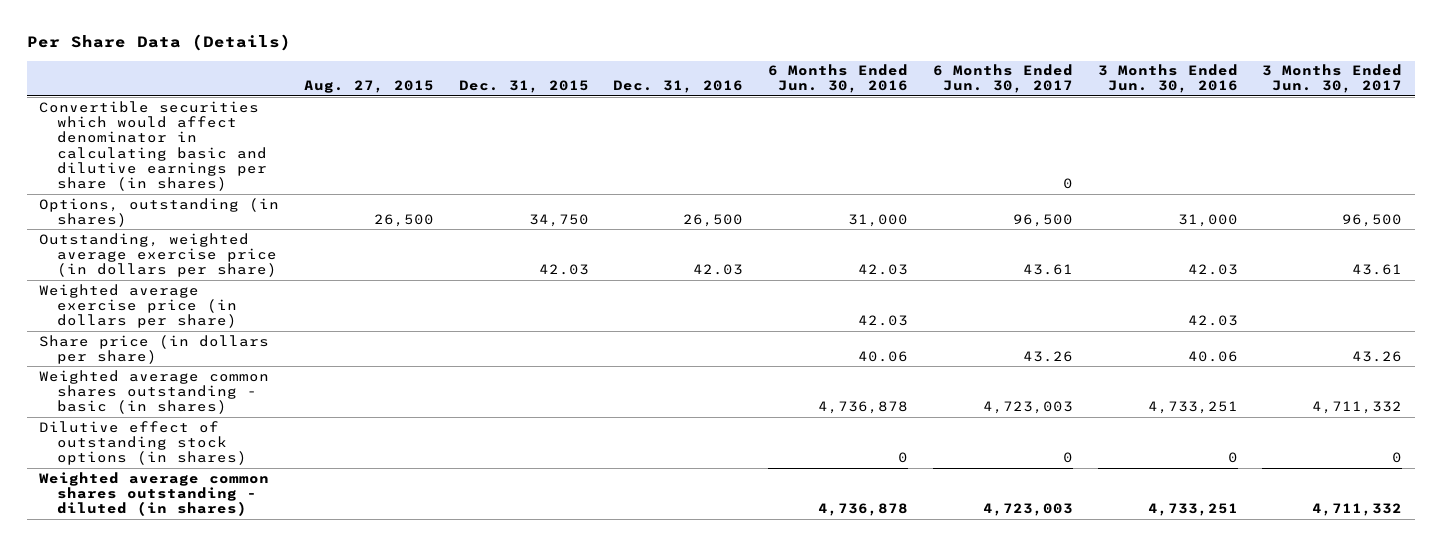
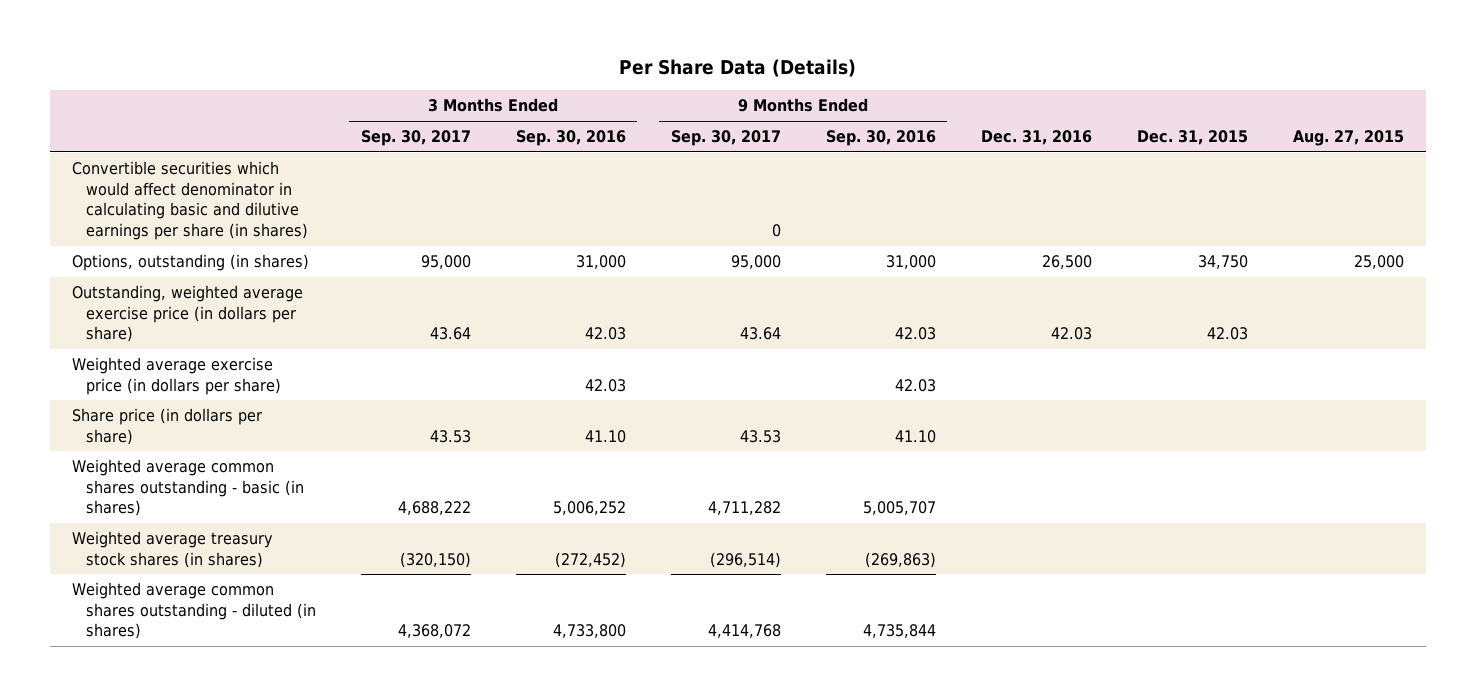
- | Aug. 27, 2015 | Dec. 31, 2015 | Dec. 31, 2016 | 6 Months Ended Jun. 30, 2016 | 6 Months Ended Jun. 30, 2017 | 3 Months Ended Jun. 30, 2016 | 3 Months Ended Jun. 30, 2017
+ | 3 Months Ended Sep. 30, 2017 | 3 Months Ended Sep. 30, 2016 | 9 Months Ended Sep. 30, 2017 | 9 Months Ended Sep. 30, 2016 | Dec. 31, 2016 | Dec. 31, 2015 | Aug. 27, 2015
- Options, outstanding (in shares) | 26,500 | 34,750 | 26,500 | 31,000 | 96,500 | 31,000 | 96,500
+ Options, outstanding (in shares) | 95,000 | 31,000 | 95,000 | 31,000 | 26,500 | 34,750 | 25,000
- Dilutive effect of outstanding stock options (in shares) | | | | 0 | 0 | 0 | 0
+ Weighted average treasury stock shares (in shares) | (320,150) | (272,452) | (296,514) | (269,863) | | |

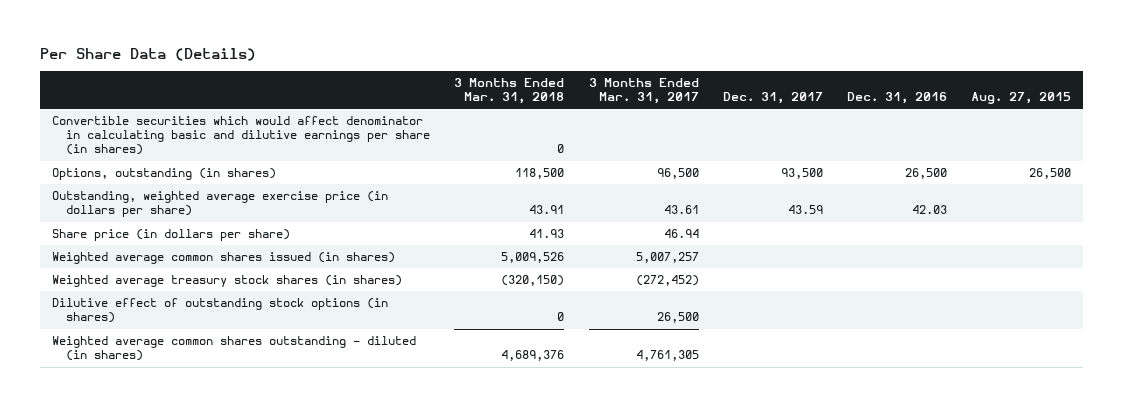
- | 3 Months Ended Sep. 30, 2017 | 3 Months Ended Sep. 30, 2016 | 9 Months Ended Sep. 30, 2017 | 9 Months Ended Sep. 30, 2016 | Dec. 31, 2016 | Dec. 31, 2015 | Aug. 27, 2015
+ | 3 Months Ended Mar. 31, 2018 | 3 Months Ended Mar. 31, 2017 | Dec. 31, 2017 | Dec. 31, 2016 | Aug. 27, 2015
- Options, outstanding (in shares) | 95,000 | 31,000 | 95,000 | 31,000 | 26,500 | 34,750 | 25,000
+ Options, outstanding (in shares) | 118,500 | 96,500 | 93,500 | 26,500 | 26,500
- Weighted average exercise price (in dollars per share) | | 42.03 | | 42.03 | | |
- Weighted average common shares outstanding - basic (in shares) | 4,688,222 | 5,006,252 | 4,711,282 | 5,005,707 | | |
+ Weighted average common shares issued (in shares) | 5,009,526 | 5,007,257 | | |
+ Dilutive effect of outstanding stock options (in shares) | 0 | 26,500 | | |

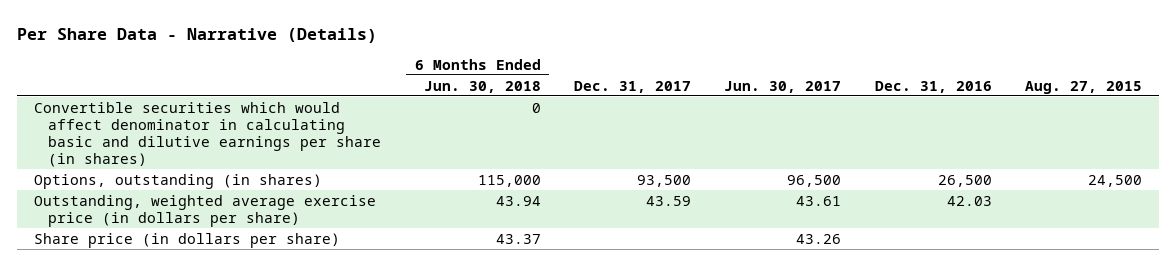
- Per Share Data (Details)
+ Per Share Data - Narrative (Details)
- | 3 Months Ended Mar. 31, 2018 | 3 Months Ended Mar. 31, 2017 | Dec. 31, 2017 | Dec. 31, 2016 | Aug. 27, 2015
+ | 6 Months Ended Jun. 30, 2018 | Dec. 31, 2017 | Jun. 30, 2017 | Dec. 31, 2016 | Aug. 27, 2015
- Options, outstanding (in shares) | 118,500 | 96,500 | 93,500 | 26,500 | 26,500
+ Options, outstanding (in shares) | 115,000 | 93,500 | 96,500 | 26,500 | 24,500
- Weighted average common shares issued (in shares) | 5,009,526 | 5,007,257 | | |
- Weighted average treasury stock shares (in shares) | (320,150) | (272,452) | | |
- Dilutive effect of outstanding stock options (in shares) | 0 | 26,500 | | |
- Weighted average common shares outstanding - diluted (in shares) | 4,689,376 | 4,761,305 | | |

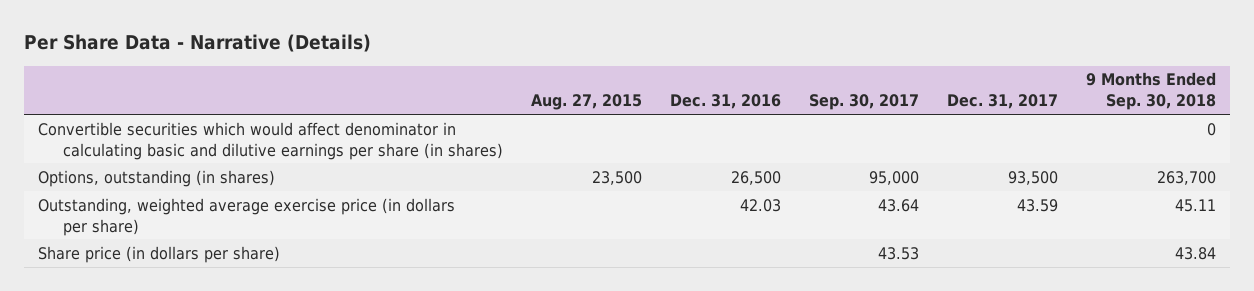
- | 6 Months Ended Jun. 30, 2018 | Dec. 31, 2017 | Jun. 30, 2017 | Dec. 31, 2016 | Aug. 27, 2015
+ | Aug. 27, 2015 | Dec. 31, 2016 | Sep. 30, 2017 | Dec. 31, 2017 | 9 Months Ended Sep. 30, 2018
- Options, outstanding (in shares) | 115,000 | 93,500 | 96,500 | 26,500 | 24,500
+ Options, outstanding (in shares) | 23,500 | 26,500 | 95,000 | 93,500 | 263,700

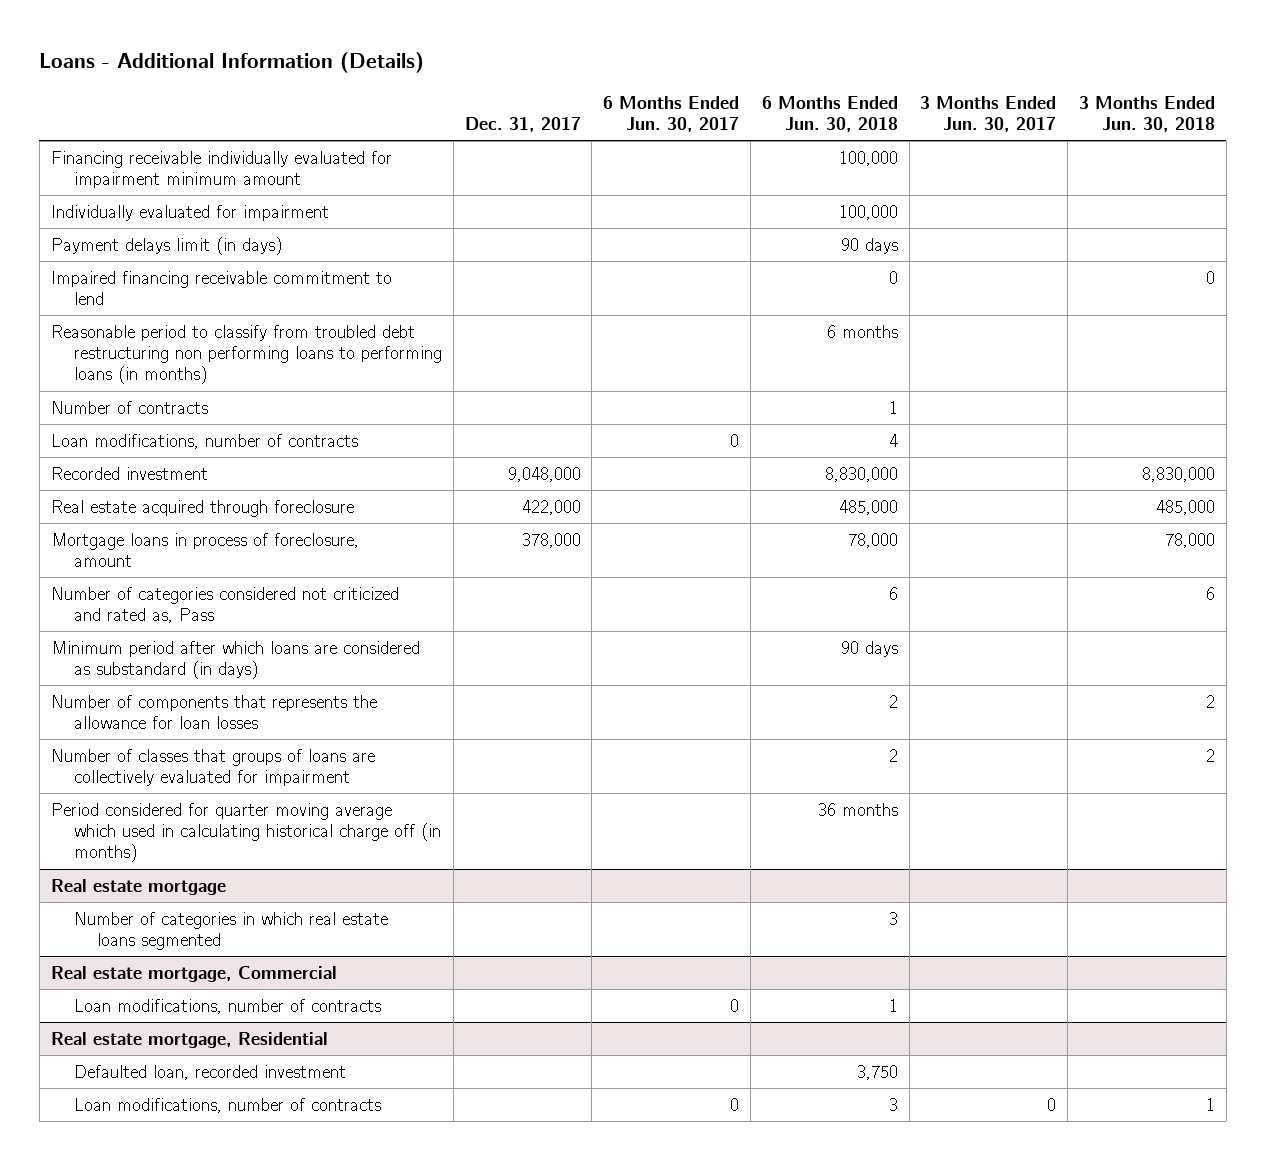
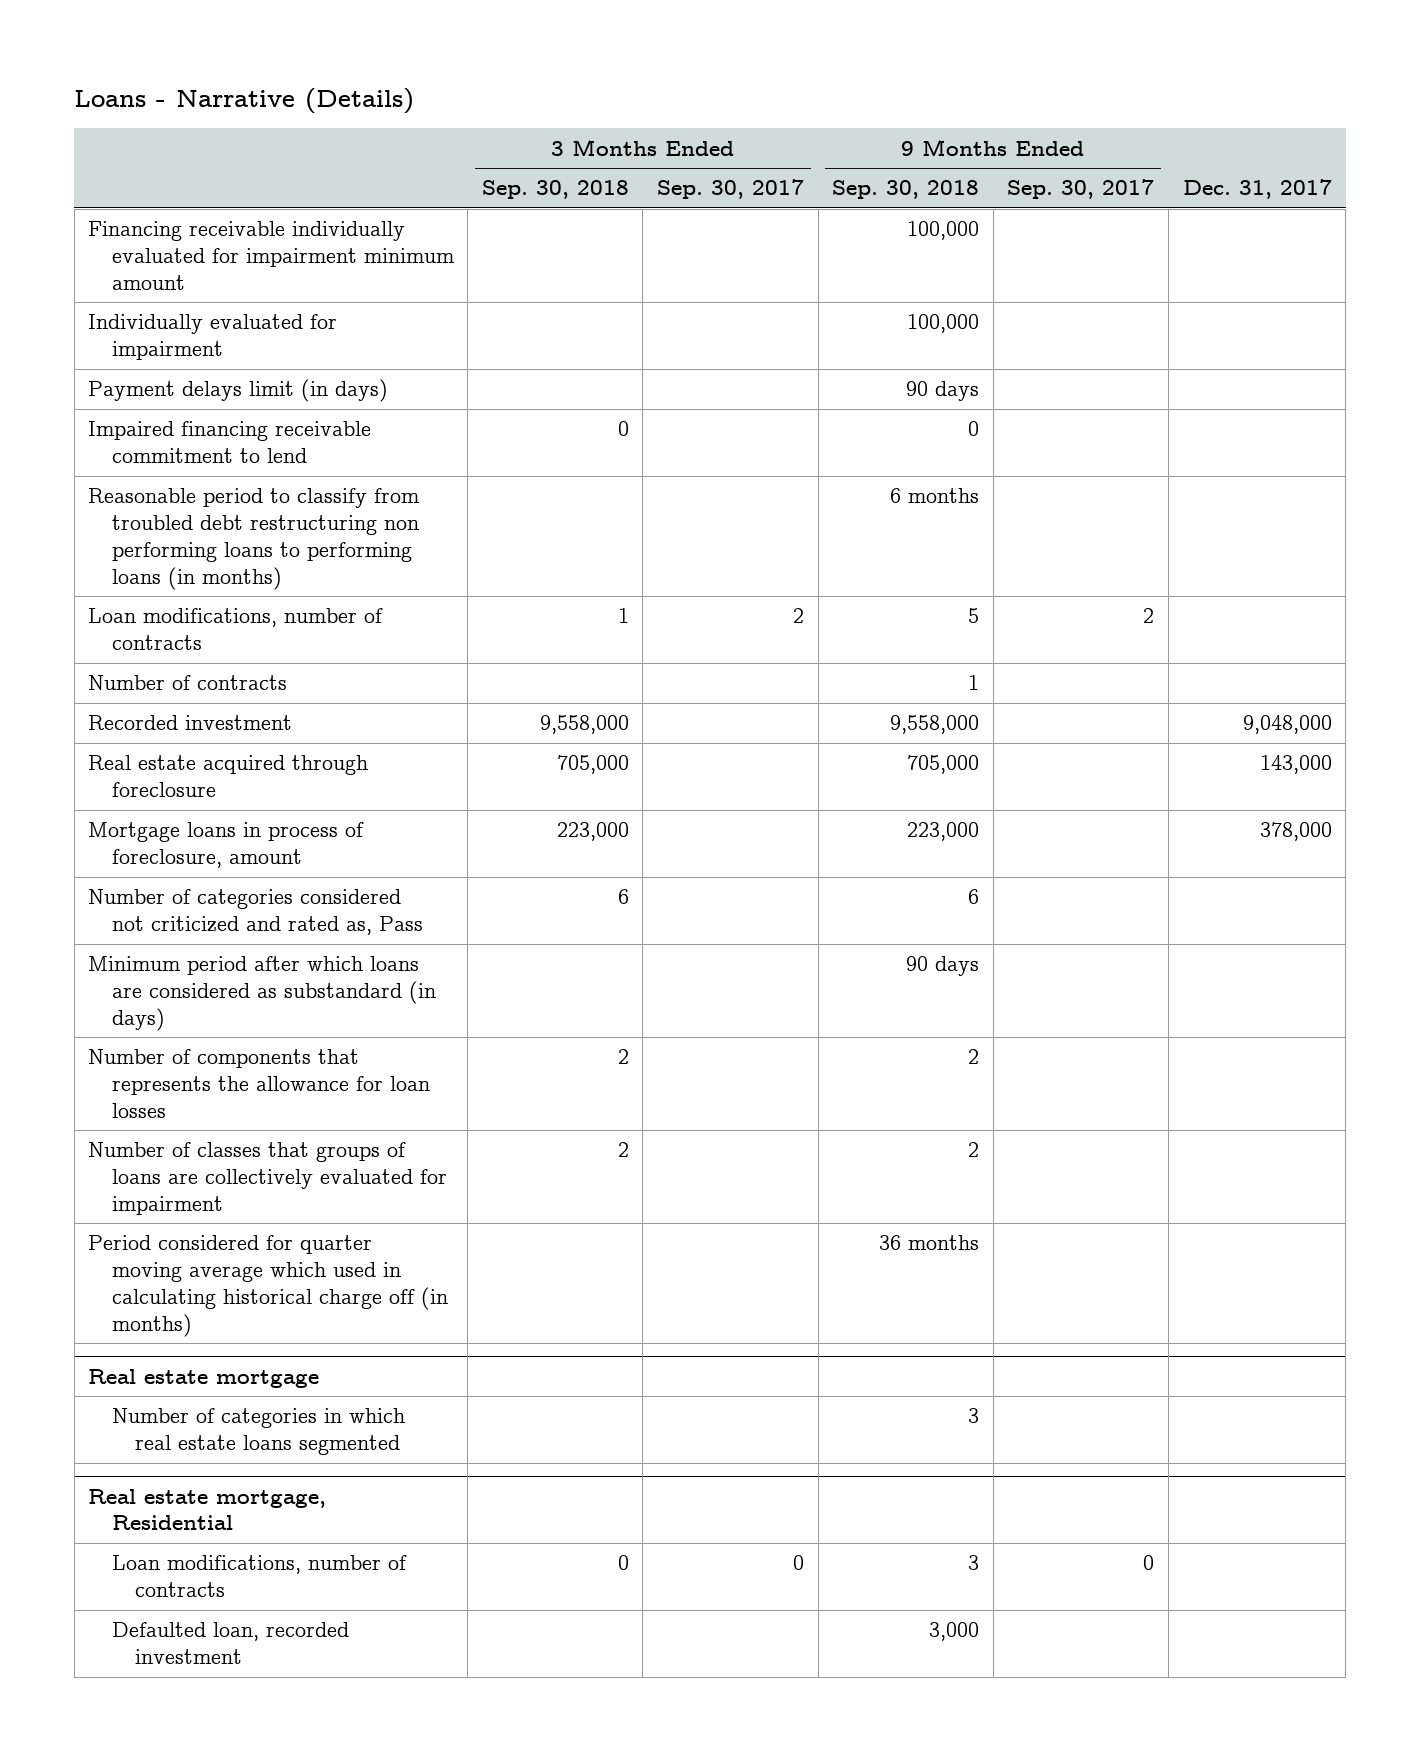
- Loans - Additional Information (Details)
+ Loans - Narrative (Details)
- | Dec. 31, 2017 | 6 Months Ended Jun. 30, 2017 | 6 Months Ended Jun. 30, 2018 | 3 Months Ended Jun. 30, 2017 | 3 Months Ended Jun. 30, 2018
+ | 3 Months Ended Sep. 30, 2018 | 3 Months Ended Sep. 30, 2017 | 9 Months Ended Sep. 30, 2018 | 9 Months Ended Sep. 30, 2017 | Dec. 31, 2017
moved down: Number of contracts | | | 1 | |
- Real estate acquired through foreclosure | 422,000 | | 485,000 | | 485,000
+ Real estate acquired through foreclosure | 705,000 | | 705,000 | | 143,000
- Real estate mortgage, Commercial
- Loan modifications, number of contracts | | 0 | 1 | |
@ Real estate mortgage, Residential
moved down: Defaulted loan, recorded investment | | | 3,000 | |

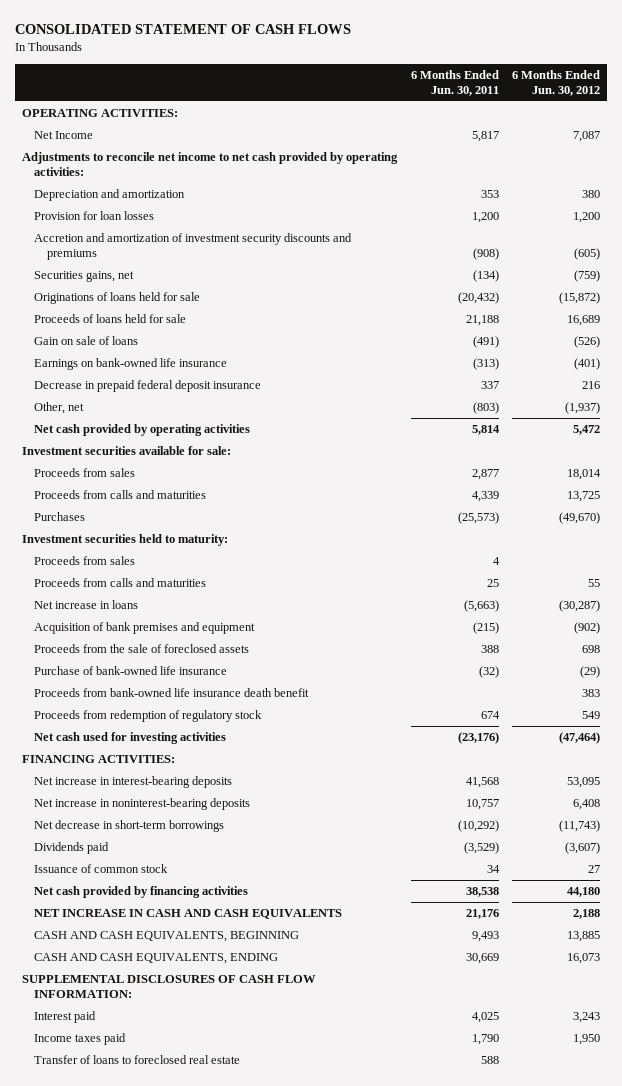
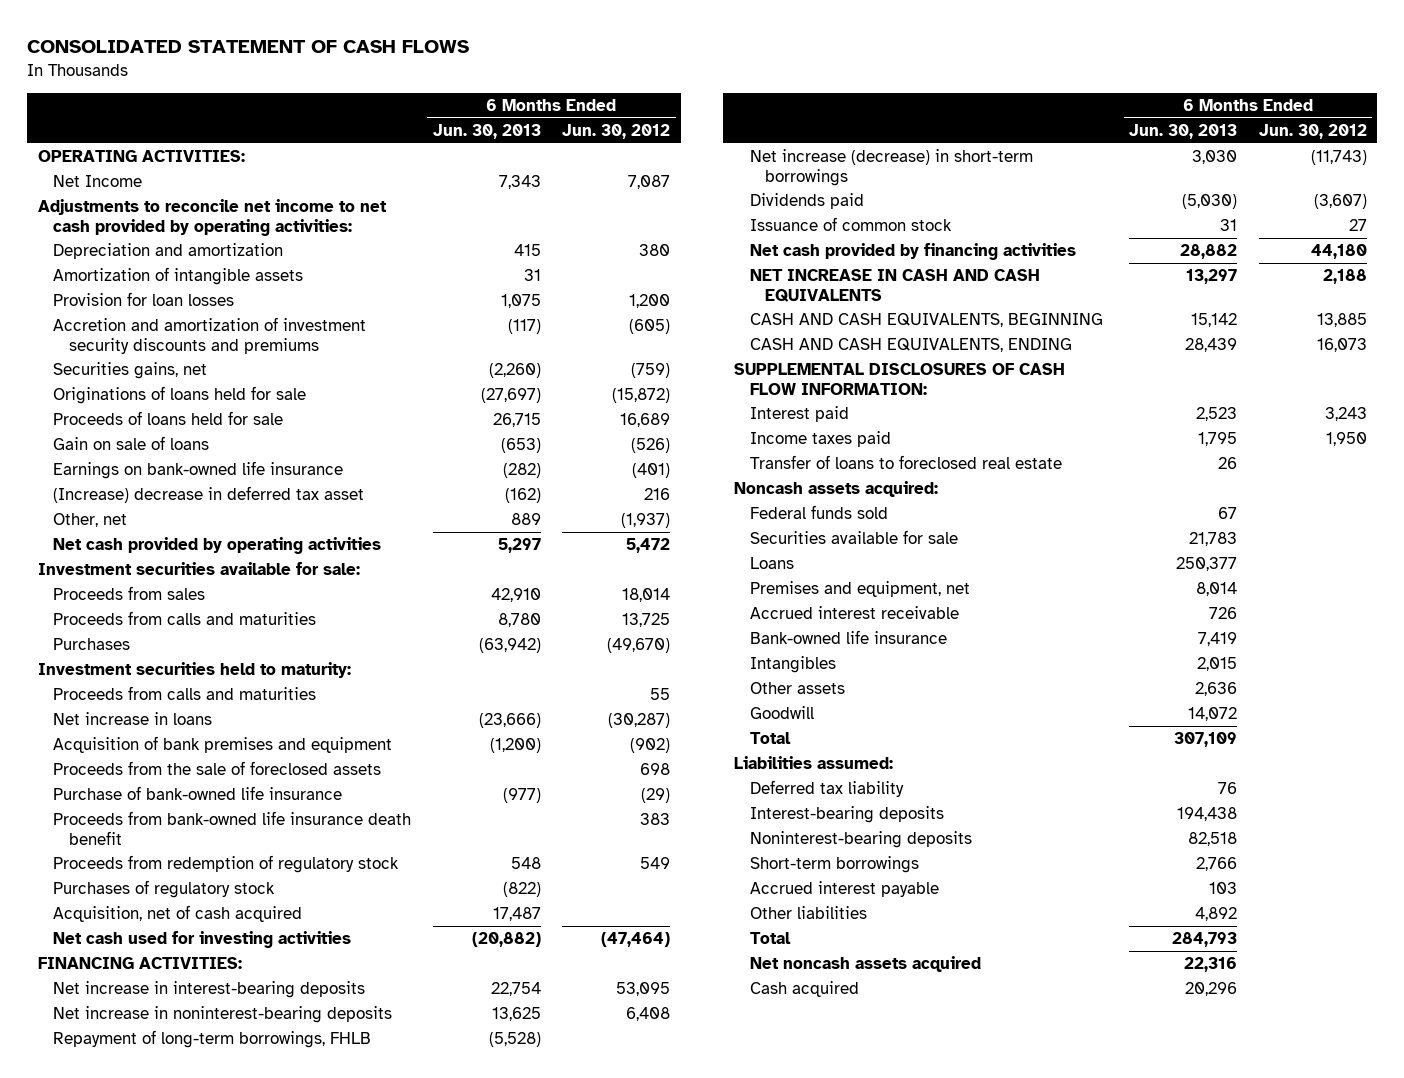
- | 6 Months Ended Jun. 30, 2011 | 6 Months Ended Jun. 30, 2012
+ | 6 Months Ended Jun. 30, 2013 | 6 Months Ended Jun. 30, 2012
+ Amortization of intangible assets | 31 |
- Decrease in prepaid federal deposit insurance | 337 | 216
+ (Increase) decrease in deferred tax asset | (162) | 216
- Proceeds from sales | 4 |
+ Purchases of regulatory stock | (822) |
+ Acquisition, net of cash acquired | 17,487 |
- Net decrease in short-term borrowings | (10,292) | (11,743)
+ Repayment of long-term borrowings, FHLB | (5,528) |
+ Net increase (decrease) in short-term borrowings | 3,030 | (11,743)
+ Noncash assets acquired:
+ Federal funds sold | 67 |
+ Securities available for sale | 21,783 |
+ Loans | 250,377 |
+ Premises and equipment, net | 8,014 |
+ Accrued interest receivable | 726 |
+ Bank-owned life insurance | 7,419 |
+ Intangibles | 2,015 |
+ Other assets | 2,636 |
+ Goodwill | 14,072 |
+ Total | 307,109 |
+ Liabilities assumed:
+ Deferred tax liability | 76 |
+ Interest-bearing deposits | 194,438 |
+ Noninterest-bearing deposits | 82,518 |
+ Short-term borrowings | 2,766 |
+ Accrued interest payable | 103 |
+ Other liabilities | 4,892 |
+ Total | 284,793 |
+ Net noncash assets acquired | 22,316 |
+ Cash acquired | 20,296 |

